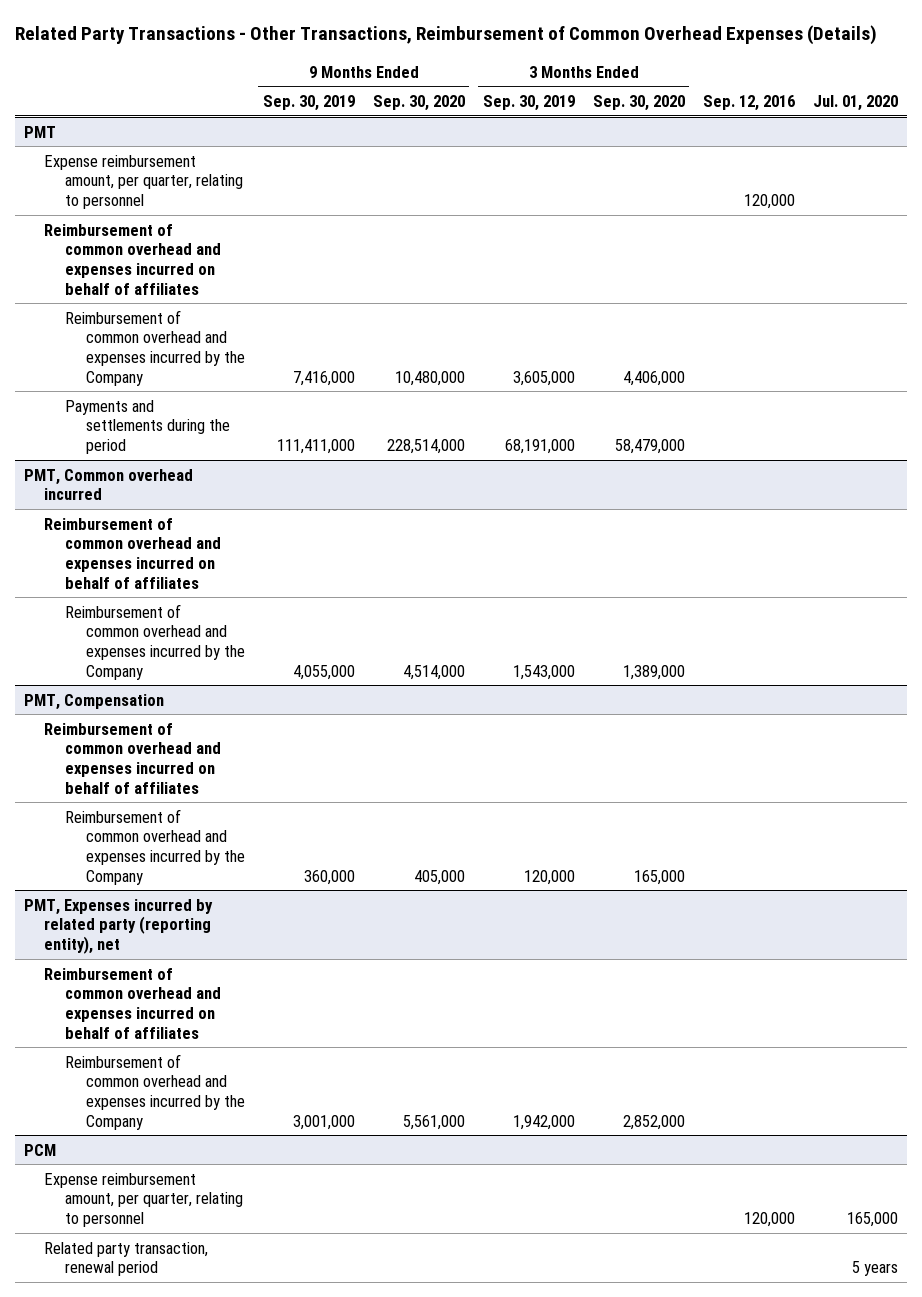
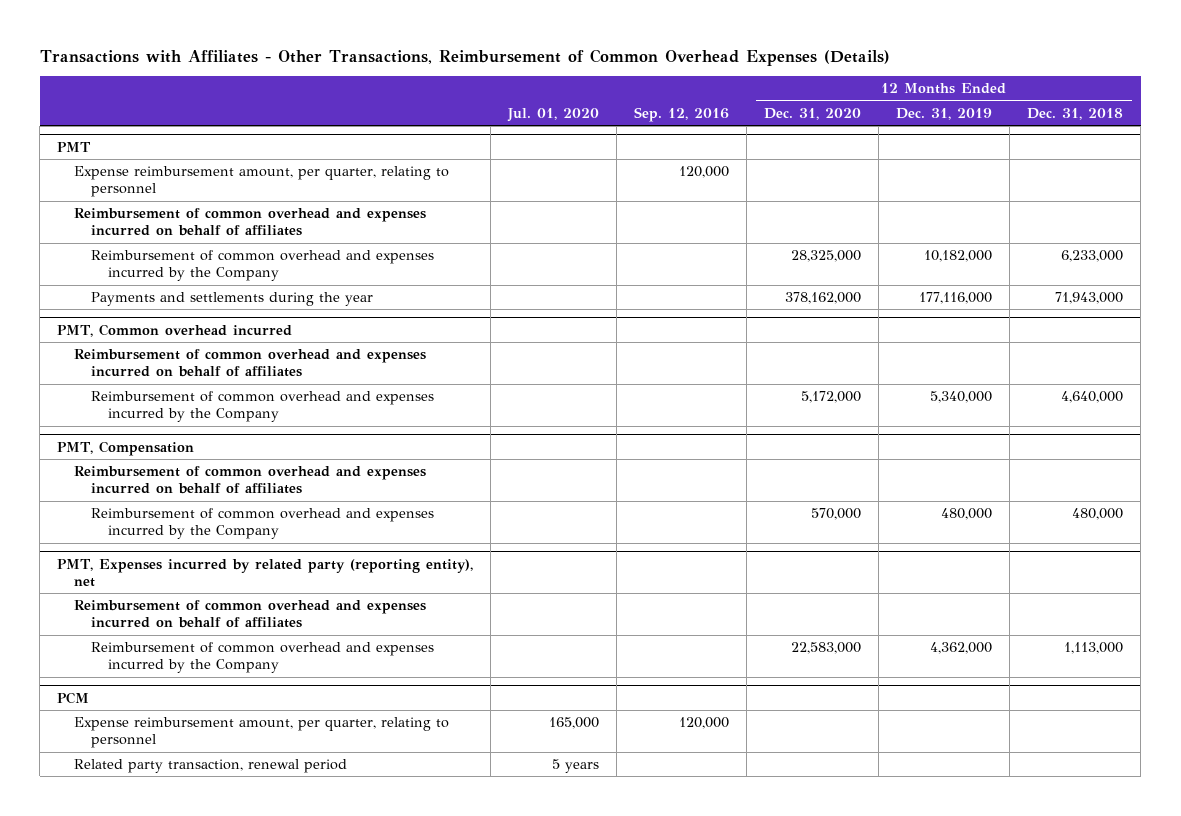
- Related Party Transactions - Other Transactions, Reimbursement of Common Overhead Expenses (Details)
+ Transactions with Affiliates - Other Transactions, Reimbursement of Common Overhead Expenses (Details)
- | 9 Months Ended Sep. 30, 2019 | 9 Months Ended Sep. 30, 2020 | 3 Months Ended Sep. 30, 2019 | 3 Months Ended Sep. 30, 2020 | Sep. 12, 2016 | Jul. 01, 2020
+ | Jul. 01, 2020 | Sep. 12, 2016 | 12 Months Ended Dec. 31, 2020 | 12 Months Ended Dec. 31, 2019 | 12 Months Ended Dec. 31, 2018
@ PMT
- Payments and settlements during the period | 111,411,000 | 228,514,000 | 68,191,000 | 58,479,000 | |
+ Payments and settlements during the year | | | 378,162,000 | 177,116,000 | 71,943,000

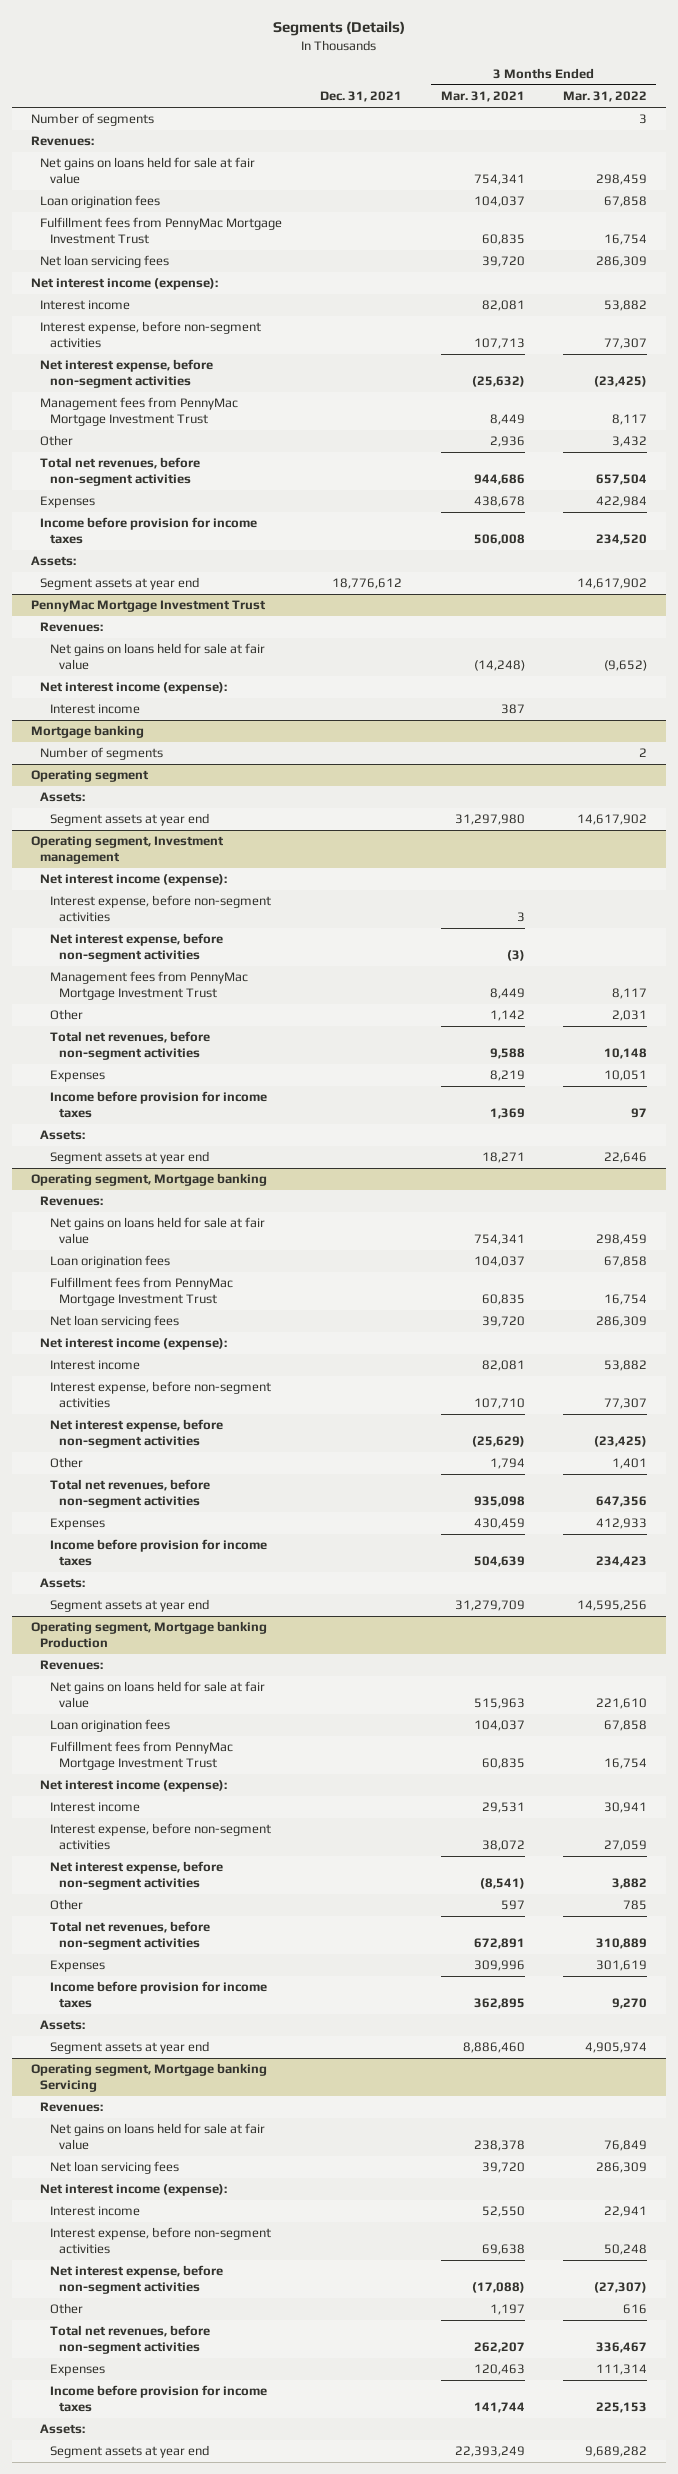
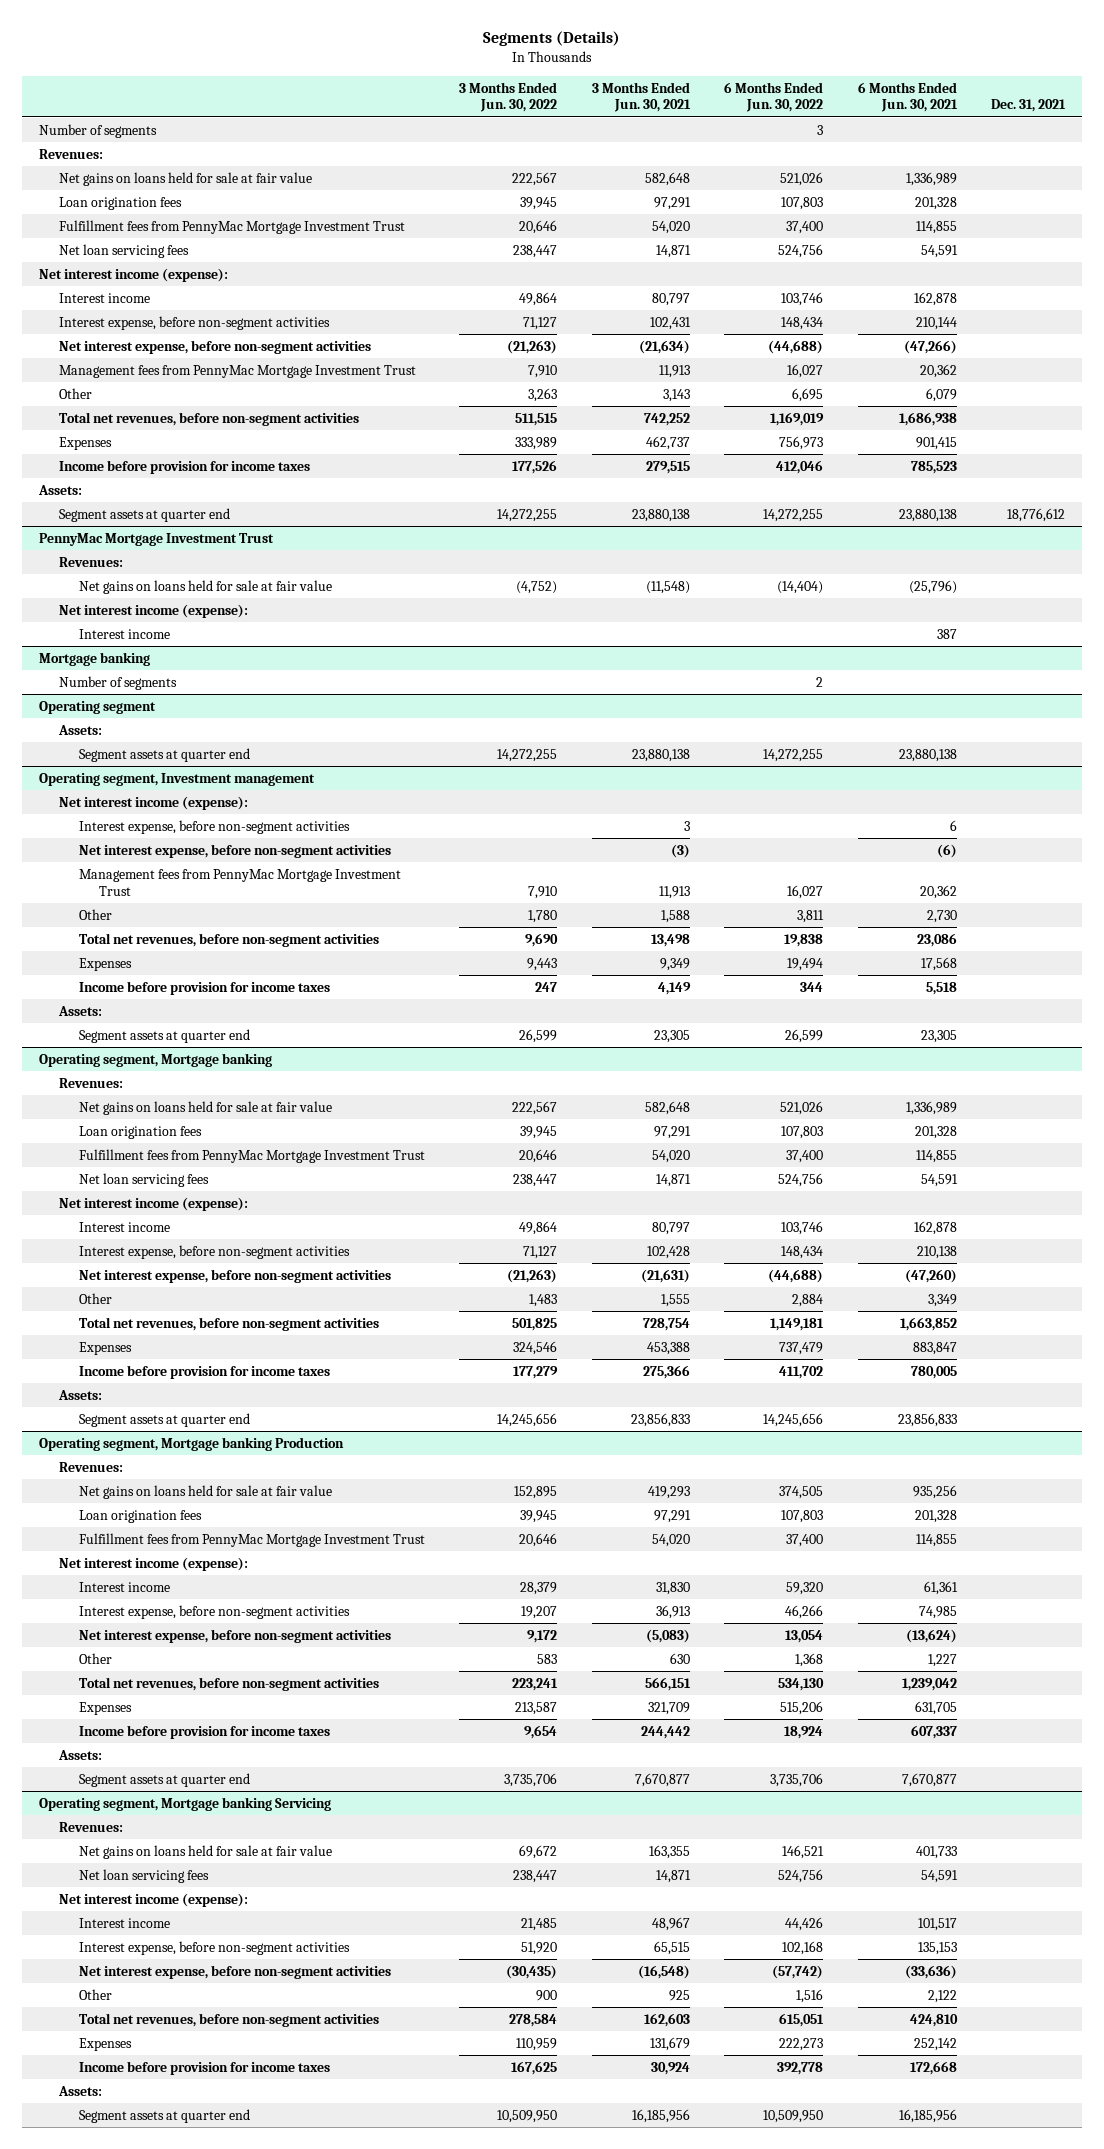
- | Dec. 31, 2021 | 3 Months Ended Mar. 31, 2021 | 3 Months Ended Mar. 31, 2022
+ | 3 Months Ended Jun. 30, 2022 | 3 Months Ended Jun. 30, 2021 | 6 Months Ended Jun. 30, 2022 | 6 Months Ended Jun. 30, 2021 | Dec. 31, 2021
- Segment assets at year end | 18,776,612 | | 14,617,902
+ Segment assets at quarter end | 14,272,255 | 23,880,138 | 14,272,255 | 23,880,138 | 18,776,612
@ Operating segment
- Segment assets at year end | | 31,297,980 | 14,617,902
+ Segment assets at quarter end | 14,272,255 | 23,880,138 | 14,272,255 | 23,880,138 |
@ Operating segment, Investment management
- Segment assets at year end | | 18,271 | 22,646
+ Segment assets at quarter end | 26,599 | 23,305 | 26,599 | 23,305 |
@ Operating segment, Mortgage banking
- Segment assets at year end | | 31,279,709 | 14,595,256
+ Segment assets at quarter end | 14,245,656 | 23,856,833 | 14,245,656 | 23,856,833 |
@ Operating segment, Mortgage banking Production
- Segment assets at year end | | 8,886,460 | 4,905,974
+ Segment assets at quarter end | 3,735,706 | 7,670,877 | 3,735,706 | 7,670,877 |
@ Operating segment, Mortgage banking Servicing
- Segment assets at year end | | 22,393,249 | 9,689,282
+ Segment assets at quarter end | 10,509,950 | 16,185,956 | 10,509,950 | 16,185,956 |

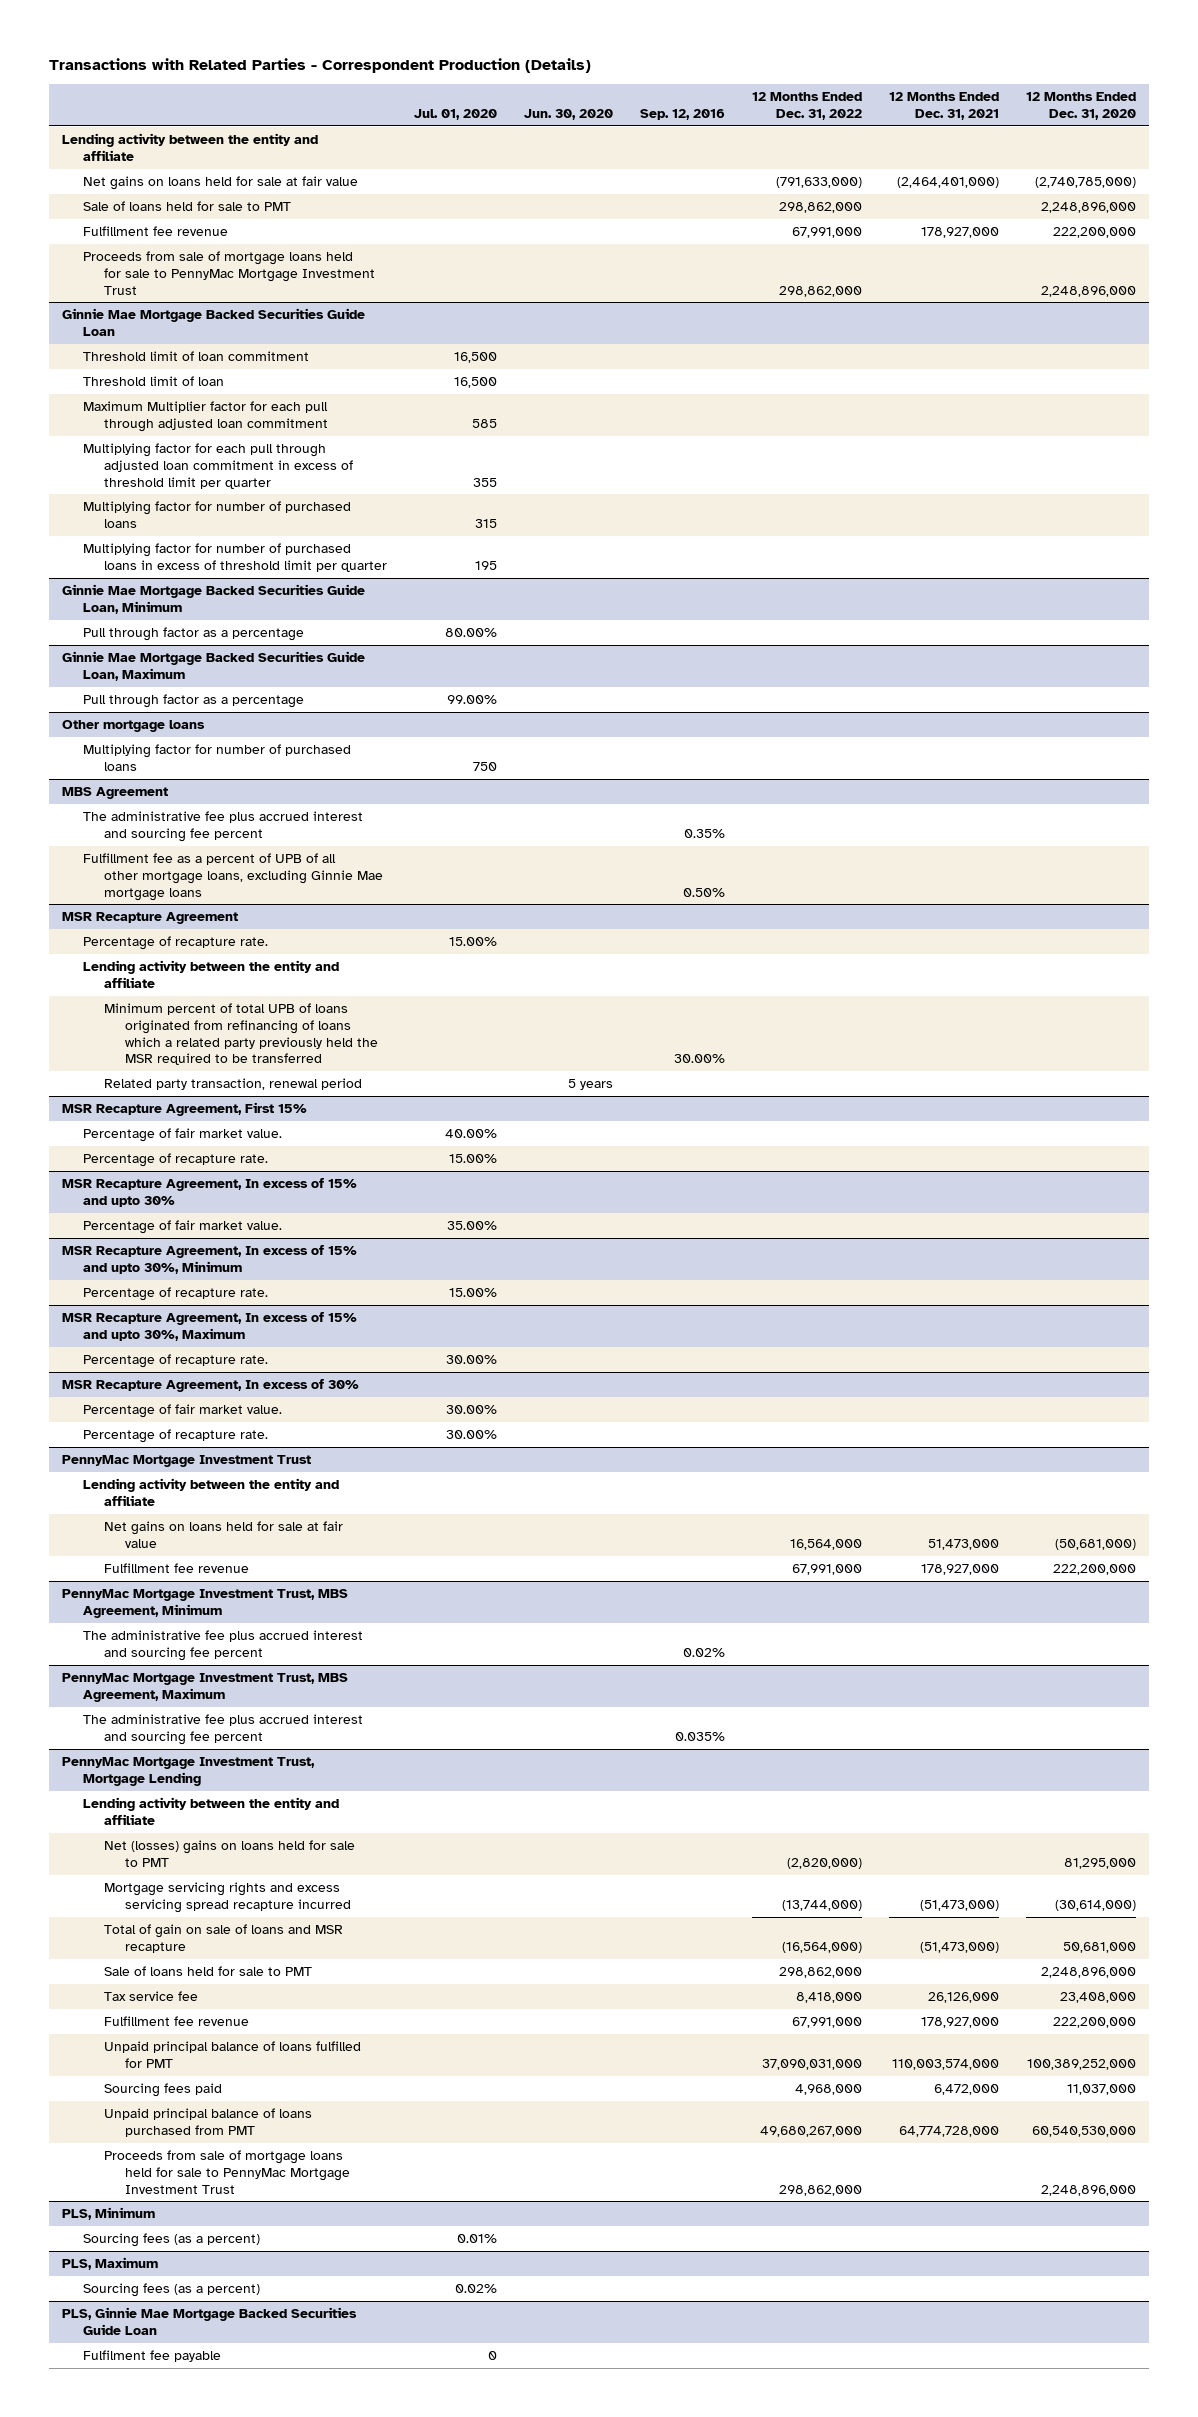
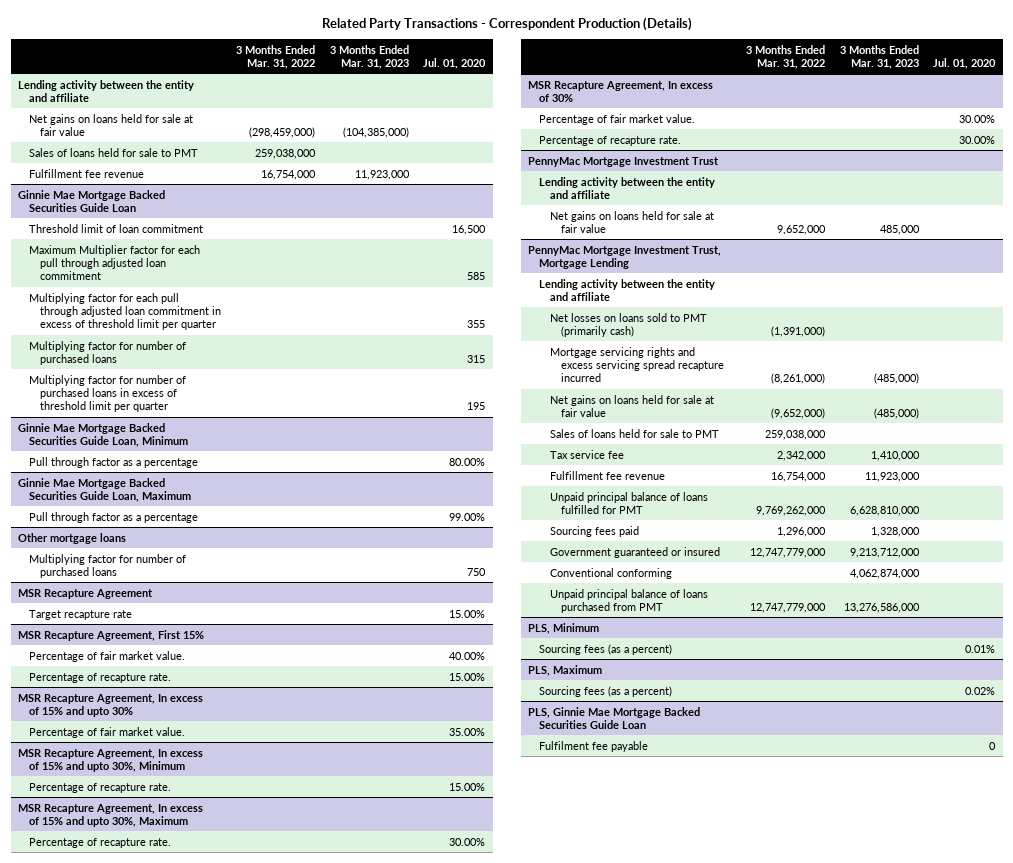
- Transactions with Related Parties - Correspondent Production (Details)
+ Related Party Transactions - Correspondent Production (Details)
- | Jul. 01, 2020 | Jun. 30, 2020 | Sep. 12, 2016 | 12 Months Ended Dec. 31, 2022 | 12 Months Ended Dec. 31, 2021 | 12 Months Ended Dec. 31, 2020
+ | 3 Months Ended Mar. 31, 2022 | 3 Months Ended Mar. 31, 2023 | Jul. 01, 2020
- Sale of loans held for sale to PMT | | | | 298,862,000 | | 2,248,896,000
+ Sales of loans held for sale to PMT | 259,038,000 | |
- Proceeds from sale of mortgage loans held for sale to PennyMac Mortgage Investment Trust | | | | 298,862,000 | | 2,248,896,000
@ Ginnie Mae Mortgage Backed Securities Guide Loan
- Threshold limit of loan | 16,500 | | | | |
- MBS Agreement
- The administrative fee plus accrued interest and sourcing fee percent | | | 0.35% | | |
- Fulfillment fee as a percent of UPB of all other mortgage loans, excluding Ginnie Mae mortgage loans | | | 0.50% | | |
@ MSR Recapture Agreement
- Percentage of recapture rate. | 15.00% | | | | |
- Lending activity between the entity and affiliate
- Minimum percent of total UPB of loans originated from refinancing of loans which a related party previously held the MSR required to be transferred | | | 30.00% | | |
- Related party transaction, renewal period | | 5 years | | | |
+ Target recapture rate | | | 15.00%
@ PennyMac Mortgage Investment Trust
- Fulfillment fee revenue | | | | 67,991,000 | 178,927,000 | 222,200,000
- PennyMac Mortgage Investment Trust, MBS Agreement, Minimum
- The administrative fee plus accrued interest and sourcing fee percent | | | 0.02% | | |
- PennyMac Mortgage Investment Trust, MBS Agreement, Maximum
- The administrative fee plus accrued interest and sourcing fee percent | | | 0.035% | | |
@ PennyMac Mortgage Investment Trust, Mortgage Lending
- Net (losses) gains on loans held for sale to PMT | | | | (2,820,000) | | 81,295,000
+ Net losses on loans sold to PMT (primarily cash) | (1,391,000) | |
- Total of gain on sale of loans and MSR recapture | | | | (16,564,000) | (51,473,000) | 50,681,000
- Sale of loans held for sale to PMT | | | | 298,862,000 | | 2,248,896,000
+ Net gains on loans held for sale at fair value | (9,652,000) | (485,000) |
+ Sales of loans held for sale to PMT | 259,038,000 | |
+ Government guaranteed or insured | 12,747,779,000 | 9,213,712,000 |
+ Conventional conforming | | 4,062,874,000 |
- Proceeds from sale of mortgage loans held for sale to PennyMac Mortgage Investment Trust | | | | 298,862,000 | | 2,248,896,000

